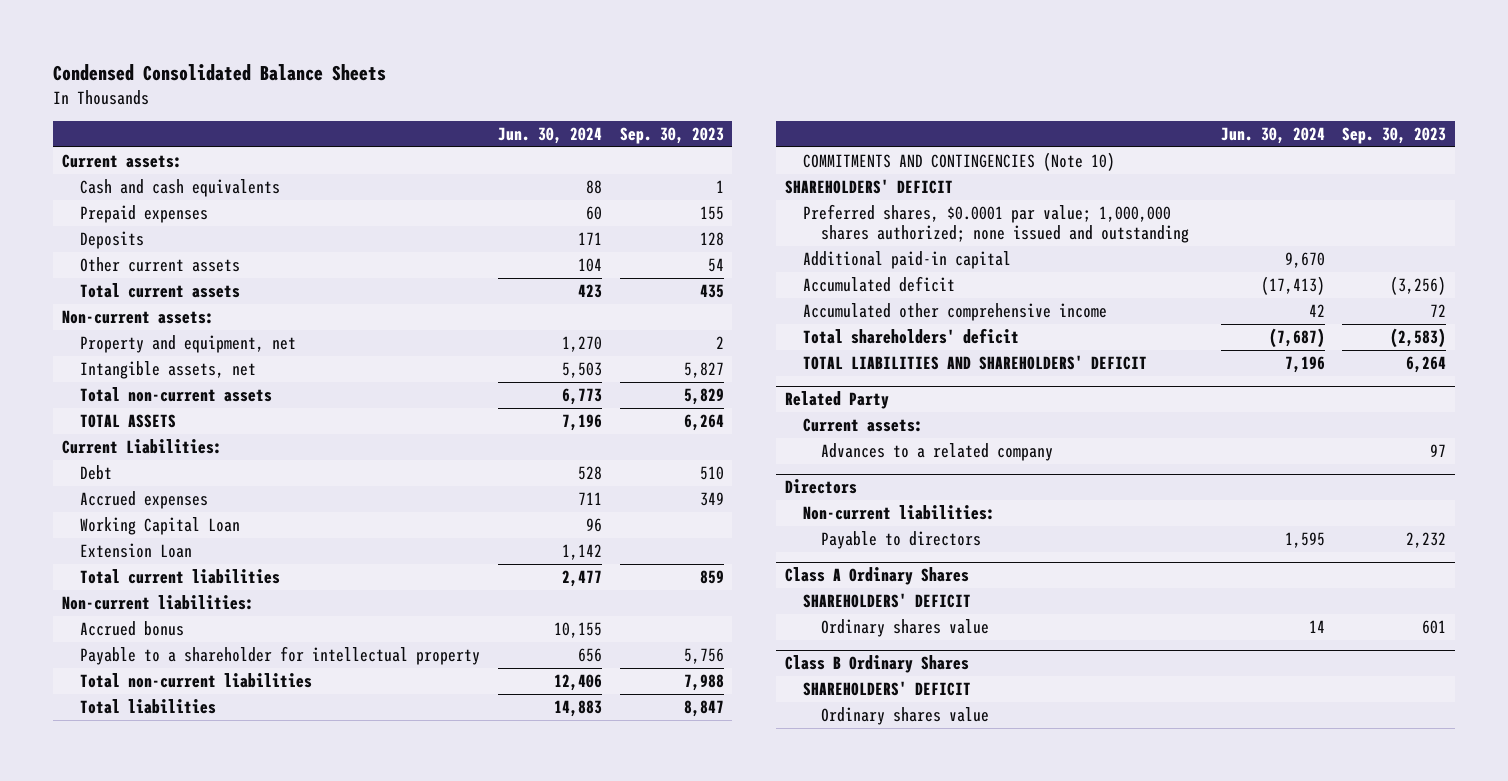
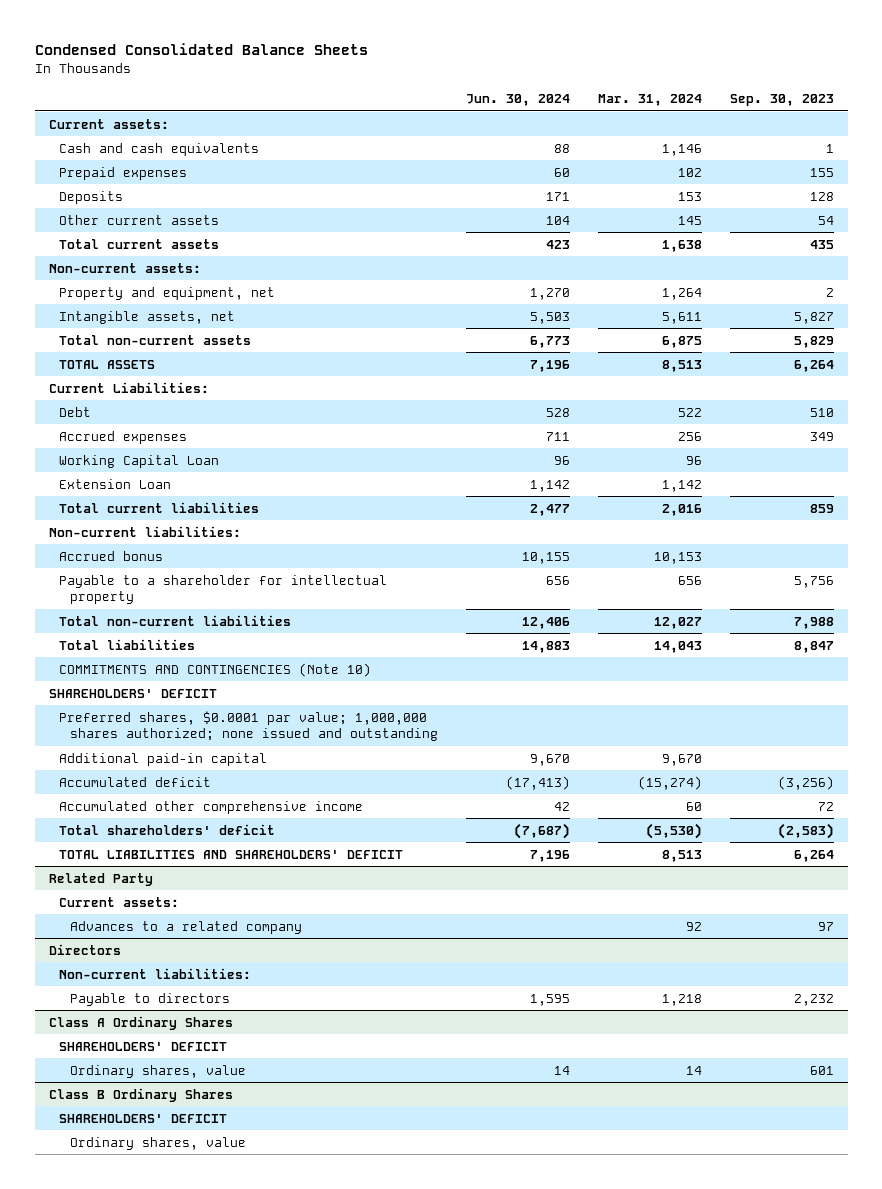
- | Jun. 30, 2024 | Sep. 30, 2023
+ | Jun. 30, 2024 | Mar. 31, 2024 | Sep. 30, 2023
@ Class A Ordinary Shares
- Ordinary shares value | 14 | 601
+ Ordinary shares, value | 14 | 14 | 601
@ Class B Ordinary Shares
- Ordinary shares value
+ Ordinary shares, value

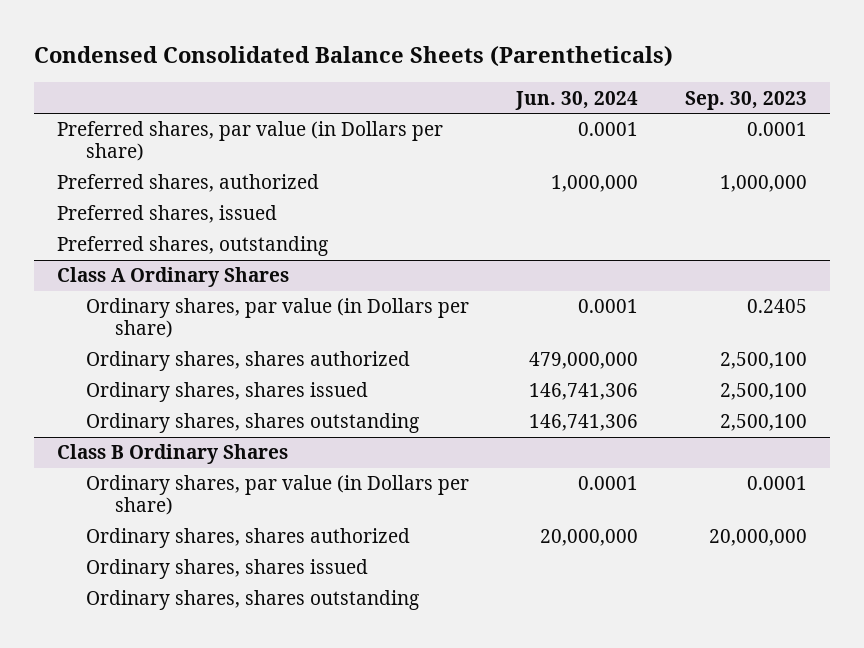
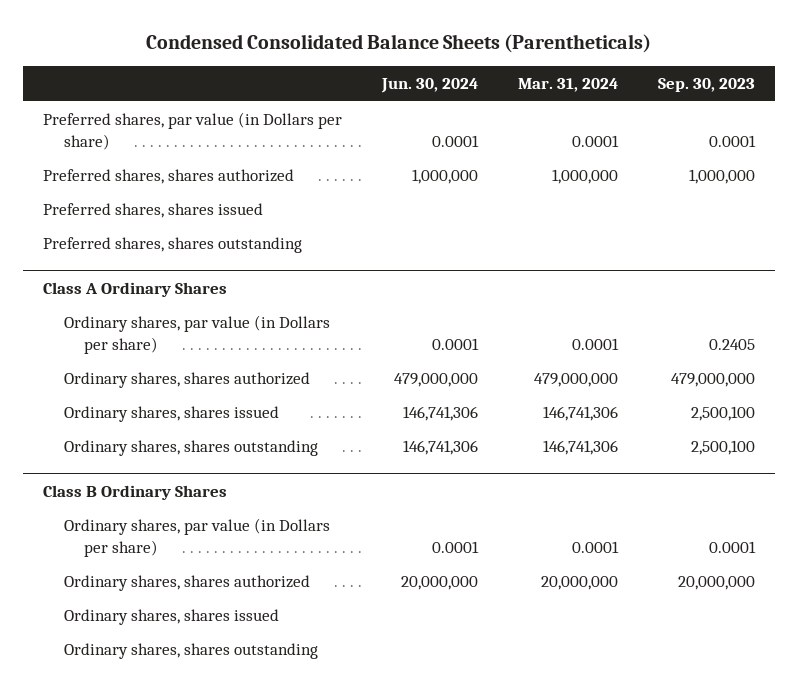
- | Jun. 30, 2024 | Sep. 30, 2023
+ | Jun. 30, 2024 | Mar. 31, 2024 | Sep. 30, 2023
- Preferred shares, authorized | 1,000,000 | 1,000,000
- Preferred shares, issued
- Preferred shares, outstanding
+ Preferred shares, shares authorized | 1,000,000 | 1,000,000 | 1,000,000
+ Preferred shares, shares issued
+ Preferred shares, shares outstanding
@ Class A Ordinary Shares
- Ordinary shares, shares authorized | 479,000,000 | 2,500,100
+ Ordinary shares, shares authorized | 479,000,000 | 479,000,000 | 479,000,000

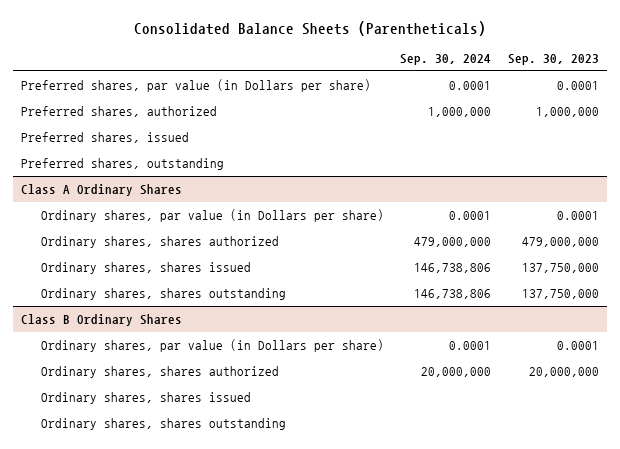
- Condensed Consolidated Balance Sheets (Parentheticals)
+ Consolidated Balance Sheets (Parentheticals)
- | Jun. 30, 2024 | Mar. 31, 2024 | Sep. 30, 2023
+ | Sep. 30, 2024 | Sep. 30, 2023
- Preferred shares, shares authorized | 1,000,000 | 1,000,000 | 1,000,000
- Preferred shares, shares issued
- Preferred shares, shares outstanding
+ Preferred shares, authorized | 1,000,000 | 1,000,000
+ Preferred shares, issued
+ Preferred shares, outstanding
@ Class A Ordinary Shares
- Ordinary shares, par value (in Dollars per share) | 0.0001 | 0.0001 | 0.2405
+ Ordinary shares, par value (in Dollars per share) | 0.0001 | 0.0001
- Ordinary shares, shares issued | 146,741,306 | 146,741,306 | 2,500,100
- Ordinary shares, shares outstanding | 146,741,306 | 146,741,306 | 2,500,100
+ Ordinary shares, shares issued | 146,738,806 | 137,750,000
+ Ordinary shares, shares outstanding | 146,738,806 | 137,750,000

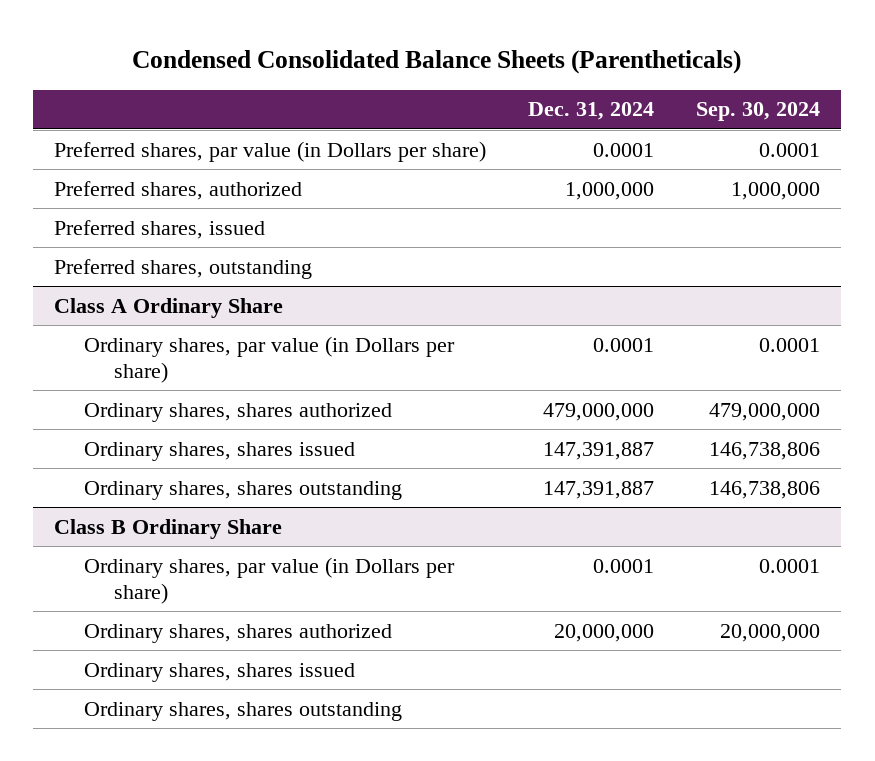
- Consolidated Balance Sheets (Parentheticals)
+ Condensed Consolidated Balance Sheets (Parentheticals)
- | Sep. 30, 2024 | Sep. 30, 2023
+ | Dec. 31, 2024 | Sep. 30, 2024
- Class A Ordinary Shares
+ Class A Ordinary Share
- Class B Ordinary Shares
+ Class B Ordinary Share

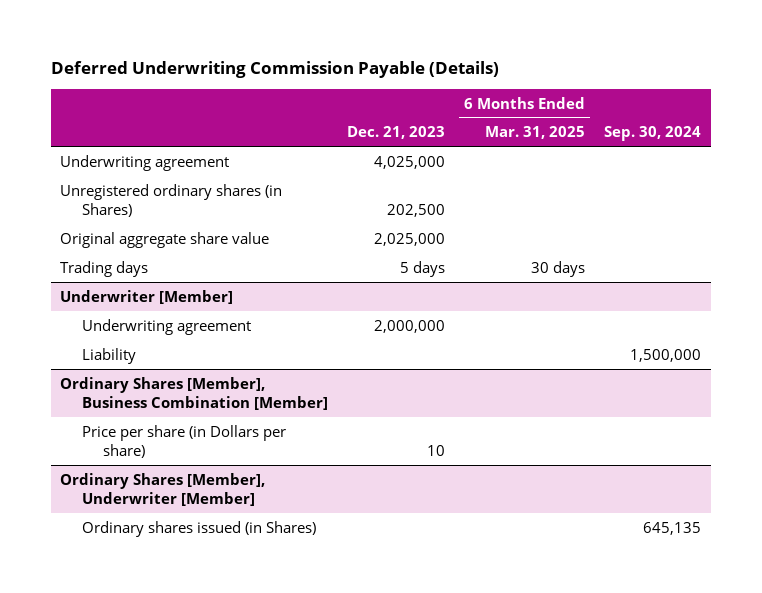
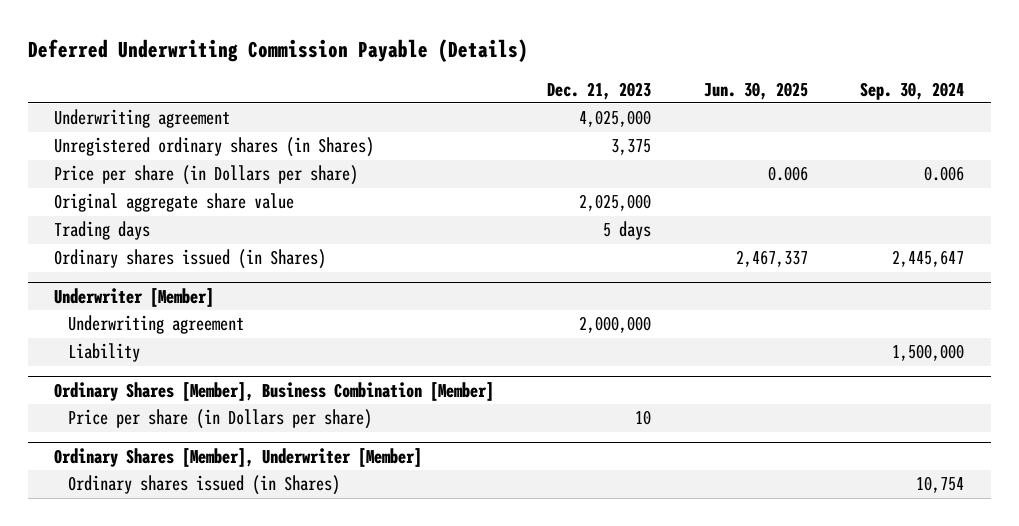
- | Dec. 21, 2023 | 6 Months Ended Mar. 31, 2025 | Sep. 30, 2024
+ | Dec. 21, 2023 | Jun. 30, 2025 | Sep. 30, 2024
- Unregistered ordinary shares (in Shares) | 202,500 | |
+ Unregistered ordinary shares (in Shares) | 3,375 | |
+ Price per share (in Dollars per share) | | 0.006 | 0.006
+ Ordinary shares issued (in Shares) | | 2,467,337 | 2,445,647
@ Ordinary Shares [Member], Underwriter [Member]
- Ordinary shares issued (in Shares) | | | 645,135
+ Ordinary shares issued (in Shares) | | | 10,754

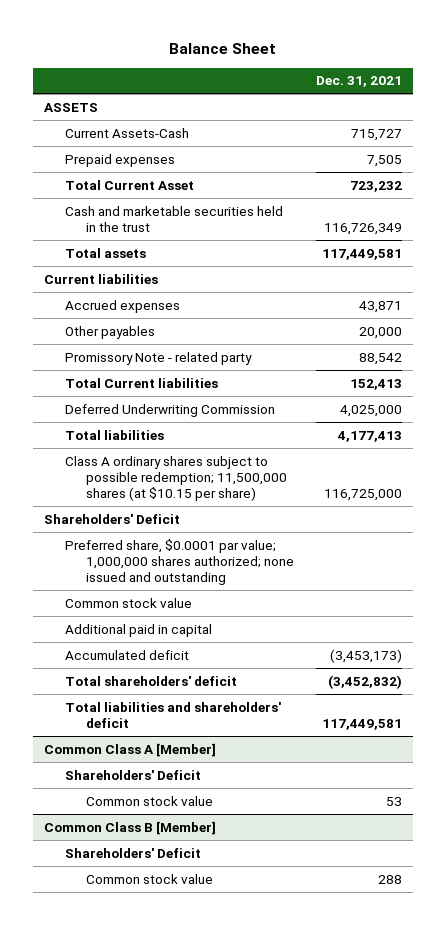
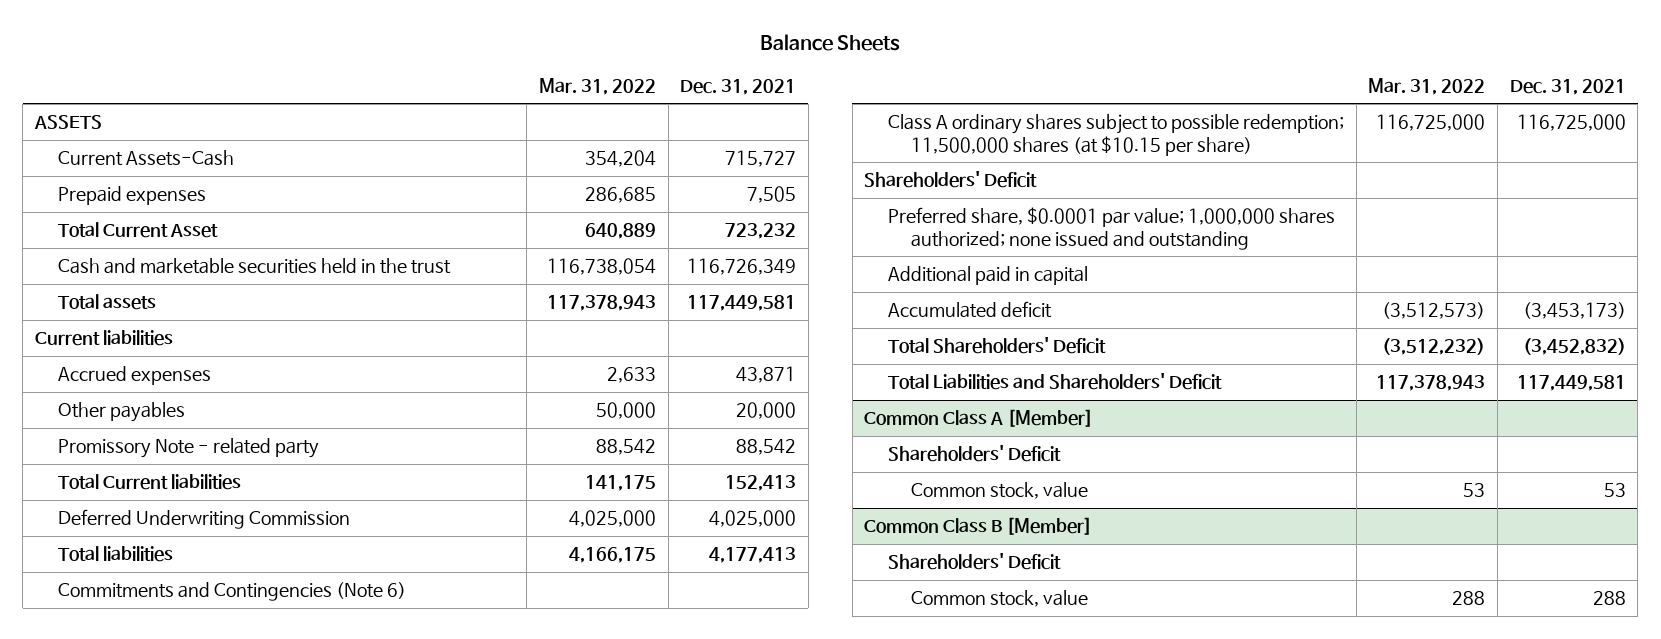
- Balance Sheet
+ Balance Sheets
- | Dec. 31, 2021
+ | Mar. 31, 2022 | Dec. 31, 2021
+ Commitments and Contingencies (Note 6)
- Common stock value
- Total shareholders' deficit | (3,452,832)
- Total liabilities and shareholders' deficit | 117,449,581
+ Total Shareholders' Deficit | (3,512,232) | (3,452,832)
+ Total Liabilities and Shareholders' Deficit | 117,378,943 | 117,449,581
@ Common Class A [Member]
- Common stock value | 53
+ Common stock, value | 53 | 53
@ Common Class B [Member]
- Common stock value | 288
+ Common stock, value | 288 | 288

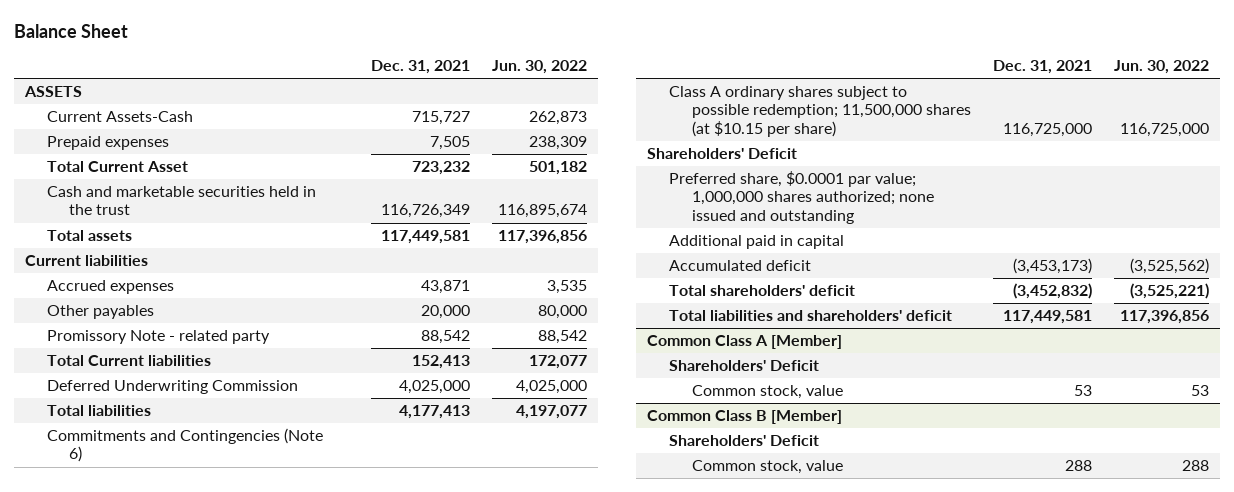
- Balance Sheets
+ Balance Sheet
- | Mar. 31, 2022 | Dec. 31, 2021
+ | Dec. 31, 2021 | Jun. 30, 2022
- Total Shareholders' Deficit | (3,512,232) | (3,452,832)
- Total Liabilities and Shareholders' Deficit | 117,378,943 | 117,449,581
+ Total shareholders' deficit | (3,452,832) | (3,525,221)
+ Total liabilities and shareholders' deficit | 117,449,581 | 117,396,856

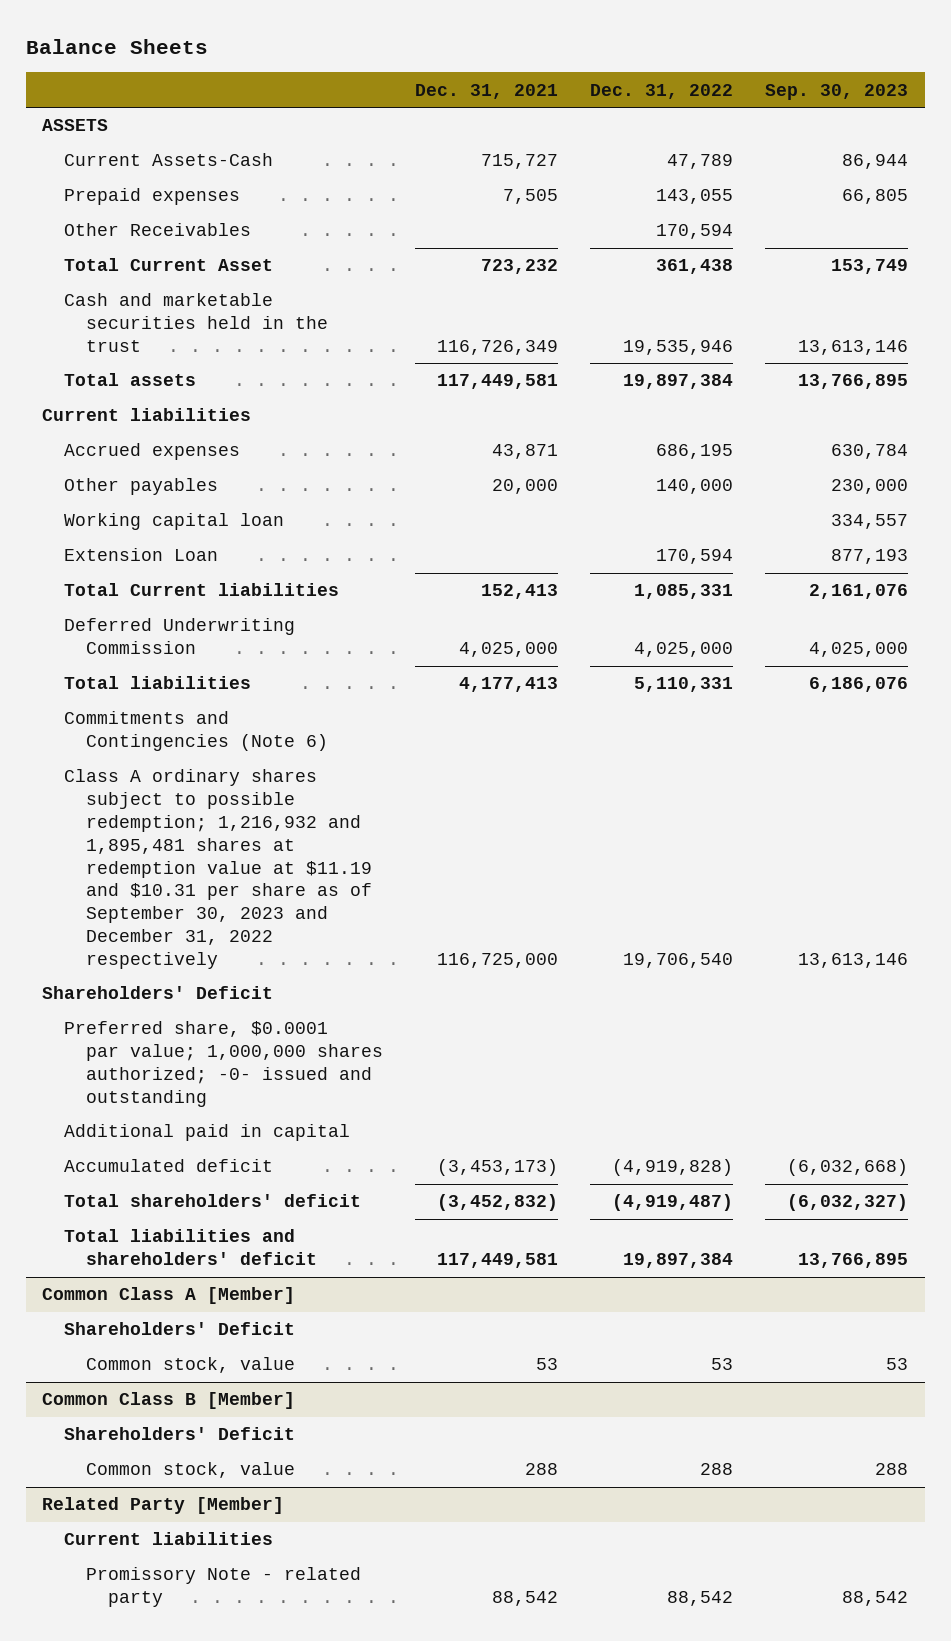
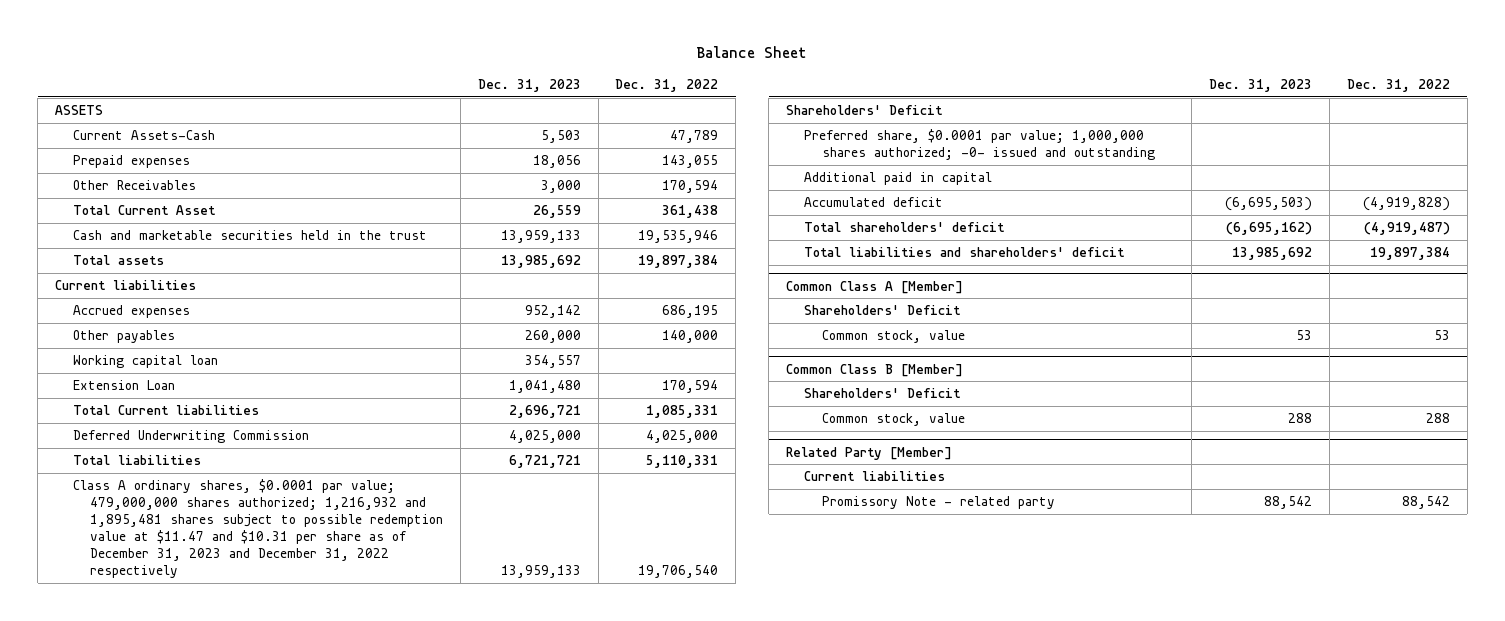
- Balance Sheets
+ Balance Sheet
- | Dec. 31, 2021 | Dec. 31, 2022 | Sep. 30, 2023
+ | Dec. 31, 2023 | Dec. 31, 2022
- Commitments and Contingencies (Note 6)
- Class A ordinary shares subject to possible redemption; 1,216,932 and 1,895,481 shares at redemption value at $11.19 and $10.31 per share as of September 30, 2023 and December 31, 2022 respectively | 116,725,000 | 19,706,540 | 13,613,146
+ Class A ordinary shares, $0.0001 par value; 479,000,000 shares authorized; 1,216,932 and 1,895,481 shares subject to possible redemption value at $11.47 and $10.31 per share as of December 31, 2023 and December 31, 2022 respectively | 13,959,133 | 19,706,540

